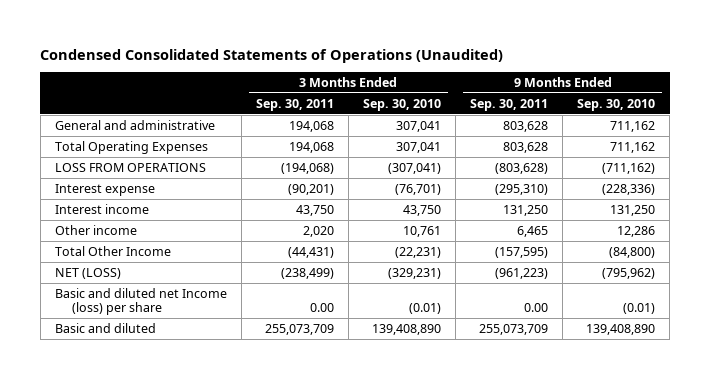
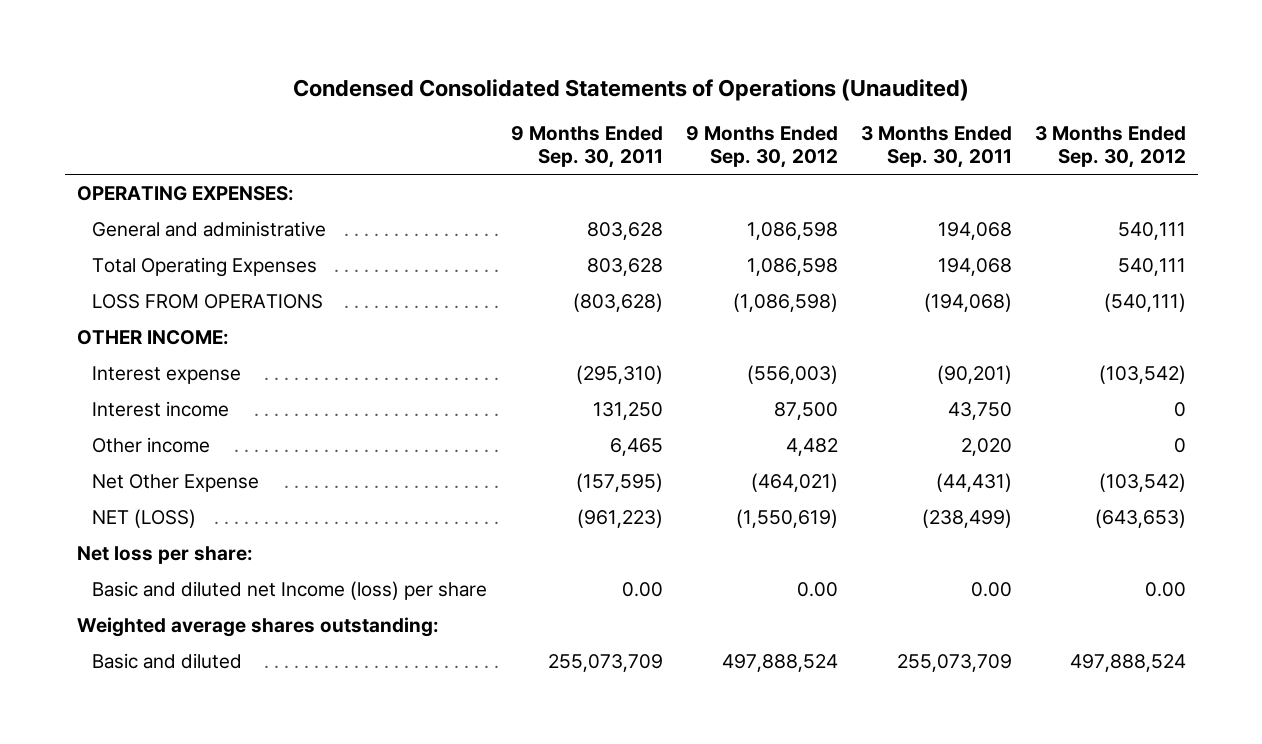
- | 3 Months Ended Sep. 30, 2011 | 3 Months Ended Sep. 30, 2010 | 9 Months Ended Sep. 30, 2011 | 9 Months Ended Sep. 30, 2010
+ | 9 Months Ended Sep. 30, 2011 | 9 Months Ended Sep. 30, 2012 | 3 Months Ended Sep. 30, 2011 | 3 Months Ended Sep. 30, 2012
+ OPERATING EXPENSES:
+ OTHER INCOME:
- Total Other Income | (44,431) | (22,231) | (157,595) | (84,800)
+ Net Other Expense | (157,595) | (464,021) | (44,431) | (103,542)
+ Net loss per share:
+ Weighted average shares outstanding:

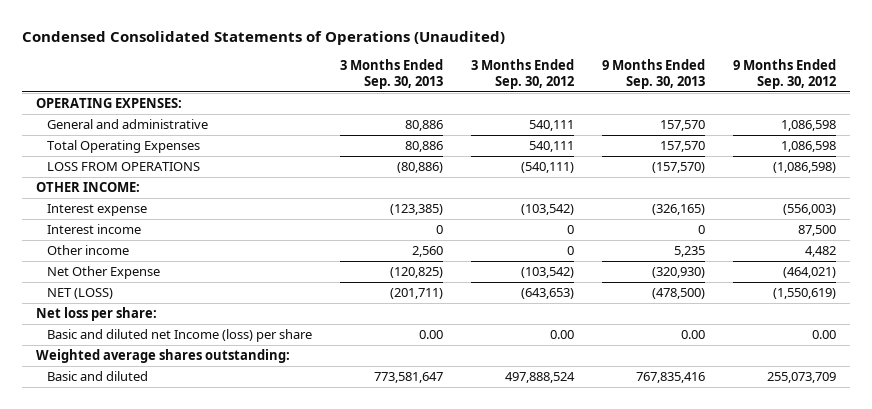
- | 9 Months Ended Sep. 30, 2011 | 9 Months Ended Sep. 30, 2012 | 3 Months Ended Sep. 30, 2011 | 3 Months Ended Sep. 30, 2012
+ | 3 Months Ended Sep. 30, 2013 | 3 Months Ended Sep. 30, 2012 | 9 Months Ended Sep. 30, 2013 | 9 Months Ended Sep. 30, 2012
- Basic and diluted | 255,073,709 | 497,888,524 | 255,073,709 | 497,888,524
+ Basic and diluted | 773,581,647 | 497,888,524 | 767,835,416 | 255,073,709

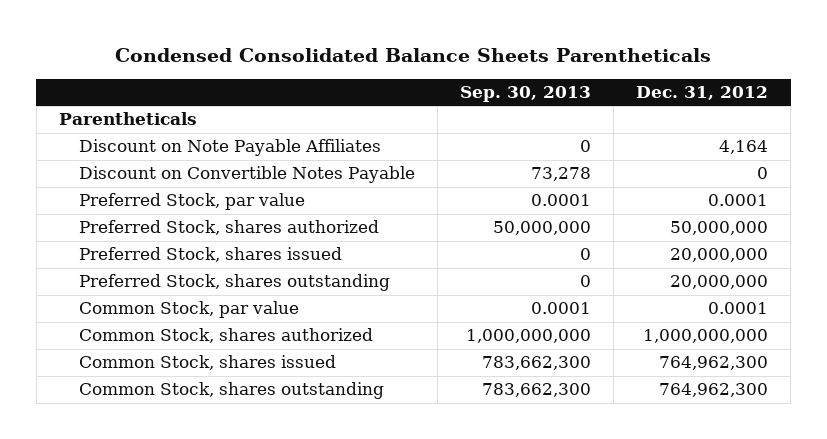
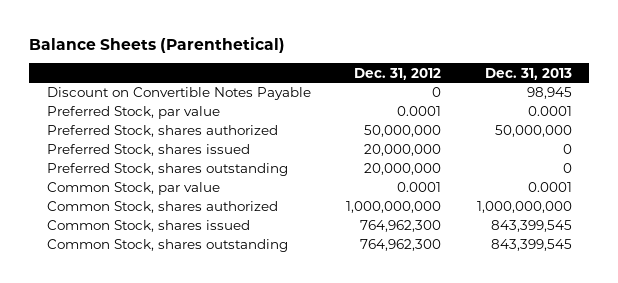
- Condensed Consolidated Balance Sheets Parentheticals
+ Balance Sheets (Parenthetical)
- | Sep. 30, 2013 | Dec. 31, 2012
+ | Dec. 31, 2012 | Dec. 31, 2013
- Parentheticals
- Discount on Note Payable Affiliates | 0 | 4,164

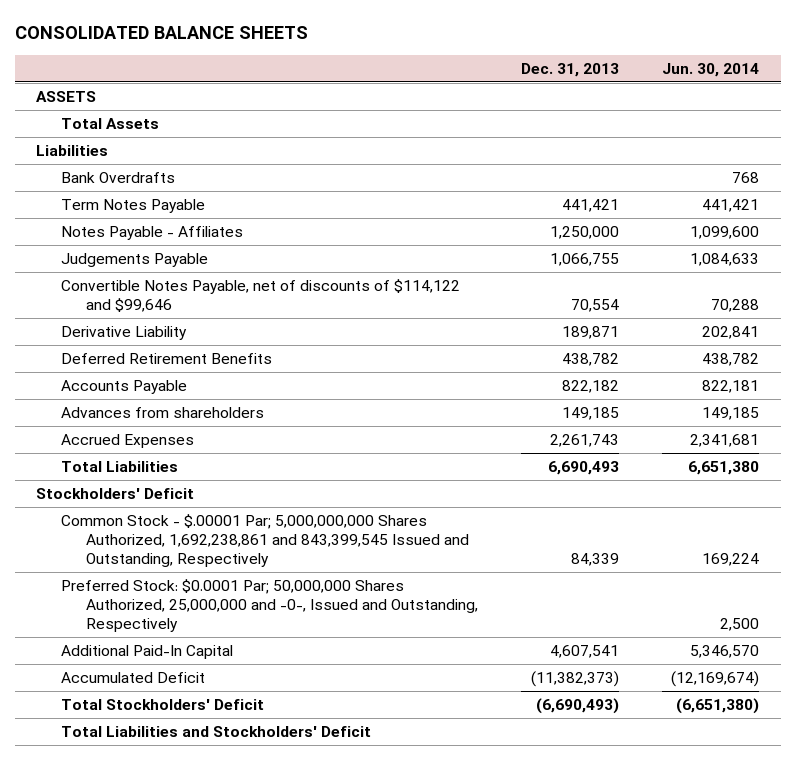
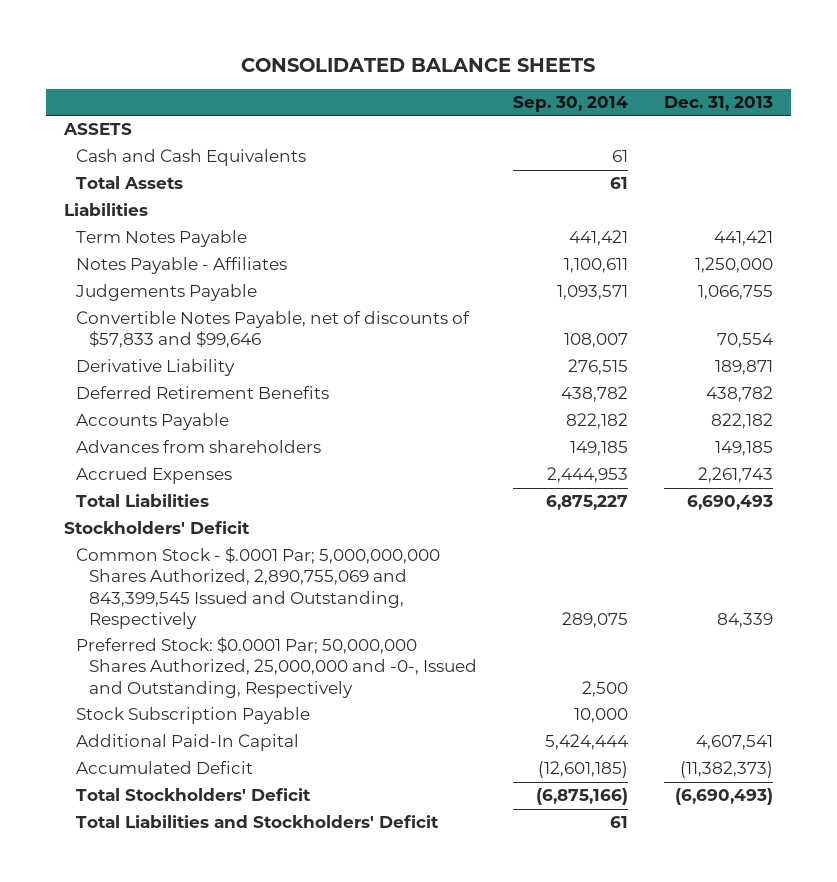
- | Dec. 31, 2013 | Jun. 30, 2014
+ | Sep. 30, 2014 | Dec. 31, 2013
+ Cash and Cash Equivalents | 61 |
- Bank Overdrafts | | 768
- Convertible Notes Payable, net of discounts of $114,122 and $99,646 | 70,554 | 70,288
+ Convertible Notes Payable, net of discounts of $57,833 and $99,646 | 108,007 | 70,554
- Common Stock - $.00001 Par; 5,000,000,000 Shares Authorized, 1,692,238,861 and 843,399,545 Issued and Outstanding, Respectively | 84,339 | 169,224
+ Common Stock - $.0001 Par; 5,000,000,000 Shares Authorized, 2,890,755,069 and 843,399,545 Issued and Outstanding, Respectively | 289,075 | 84,339
+ Stock Subscription Payable | 10,000 |

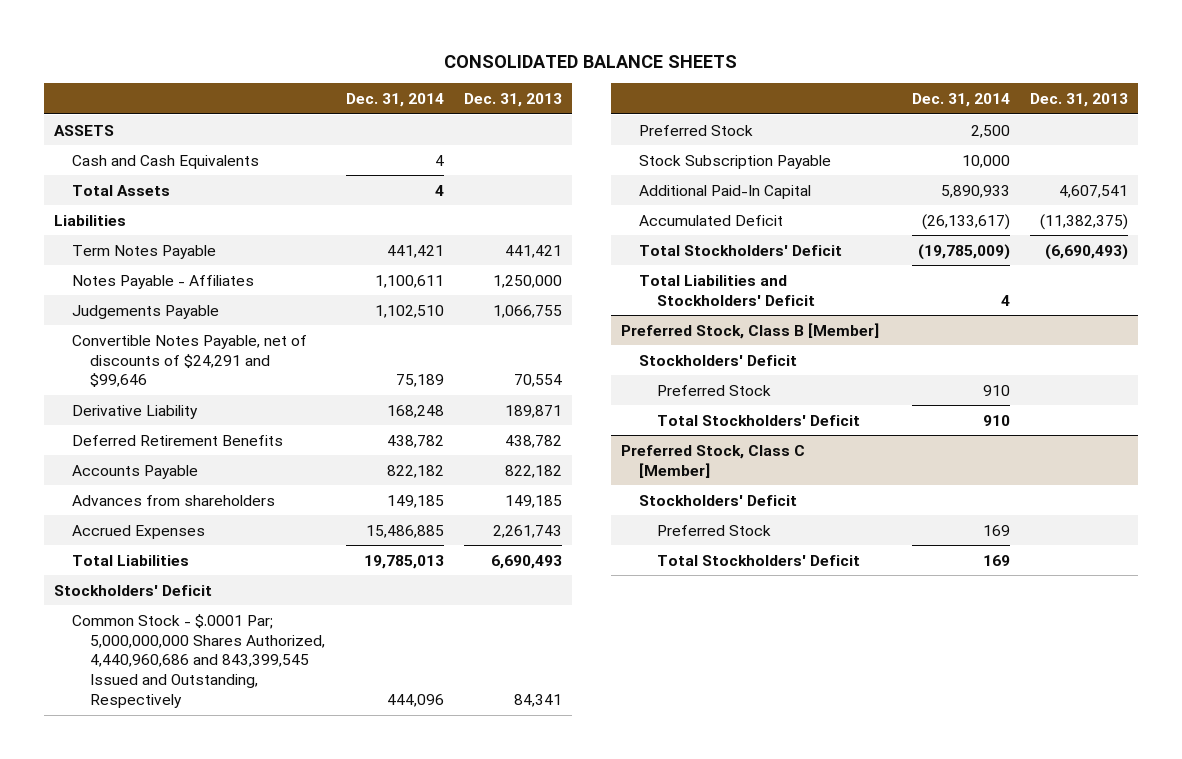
- | Sep. 30, 2014 | Dec. 31, 2013
+ | Dec. 31, 2014 | Dec. 31, 2013
- Convertible Notes Payable, net of discounts of $57,833 and $99,646 | 108,007 | 70,554
+ Convertible Notes Payable, net of discounts of $24,291 and $99,646 | 75,189 | 70,554
- Common Stock - $.0001 Par; 5,000,000,000 Shares Authorized, 2,890,755,069 and 843,399,545 Issued and Outstanding, Respectively | 289,075 | 84,339
- Preferred Stock: $0.0001 Par; 50,000,000 Shares Authorized, 25,000,000 and -0-, Issued and Outstanding, Respectively | 2,500 |
+ Common Stock - $.0001 Par; 5,000,000,000 Shares Authorized, 4,440,960,686 and 843,399,545 Issued and Outstanding, Respectively | 444,096 | 84,341
+ Preferred Stock | 2,500 |
- Accumulated Deficit | (12,601,185) | (11,382,373)
+ Accumulated Deficit | (26,133,617) | (11,382,375)
+ Preferred Stock, Class B [Member]
+ Stockholders' Deficit
+ Preferred Stock | 910 |
+ Total Stockholders' Deficit | 910 |
+ Preferred Stock, Class C [Member]
+ Stockholders' Deficit
+ Preferred Stock | 169 |
+ Total Stockholders' Deficit | 169 |

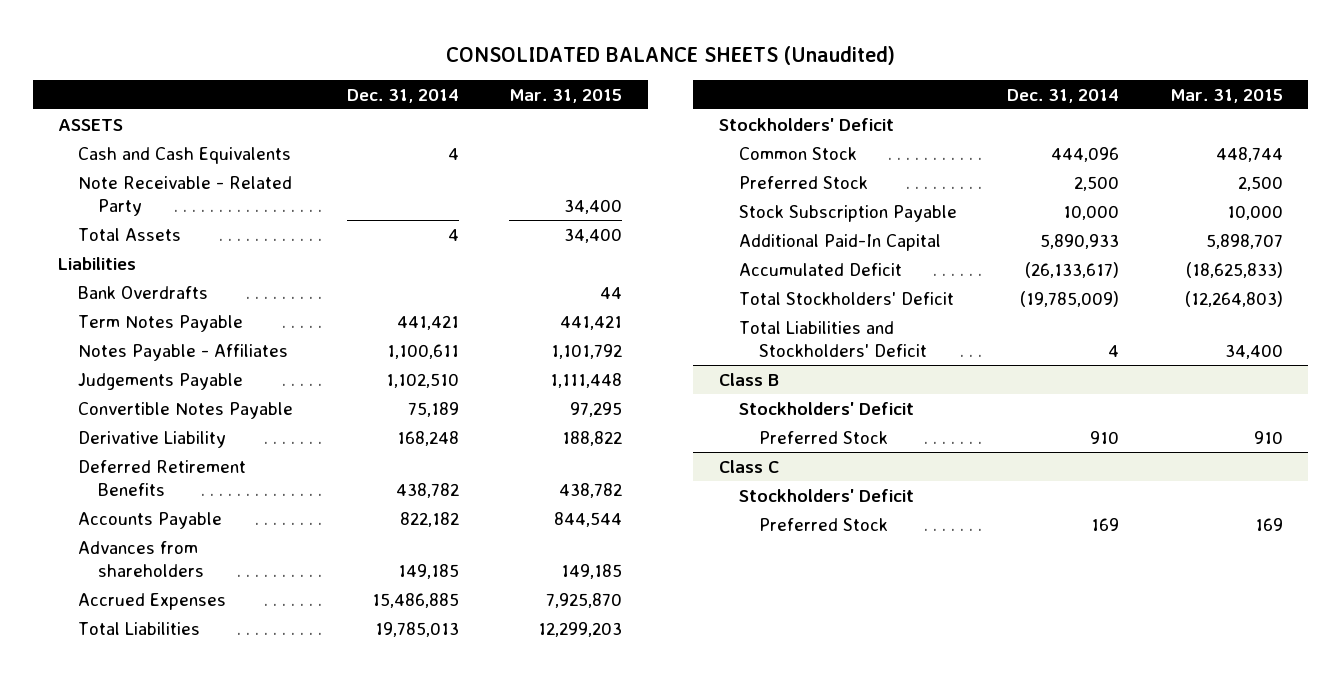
- CONSOLIDATED BALANCE SHEETS
+ CONSOLIDATED BALANCE SHEETS (Unaudited)
- | Dec. 31, 2014 | Dec. 31, 2013
+ | Dec. 31, 2014 | Mar. 31, 2015
+ Note Receivable - Related Party | | 34,400
+ Bank Overdrafts | | 44
- Convertible Notes Payable, net of discounts of $24,291 and $99,646 | 75,189 | 70,554
+ Convertible Notes Payable | 75,189 | 97,295
- Common Stock - $.0001 Par; 5,000,000,000 Shares Authorized, 4,440,960,686 and 843,399,545 Issued and Outstanding, Respectively | 444,096 | 84,341
+ Common Stock | 444,096 | 448,744
- Preferred Stock, Class B [Member]
+ Class B
- Total Stockholders' Deficit | 910 |
- Preferred Stock, Class C [Member]
+ Class C
- Total Stockholders' Deficit | 169 |

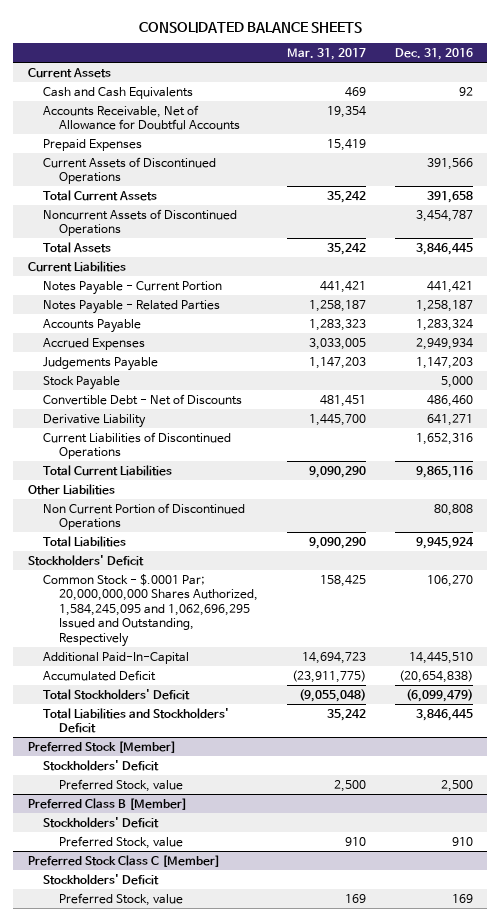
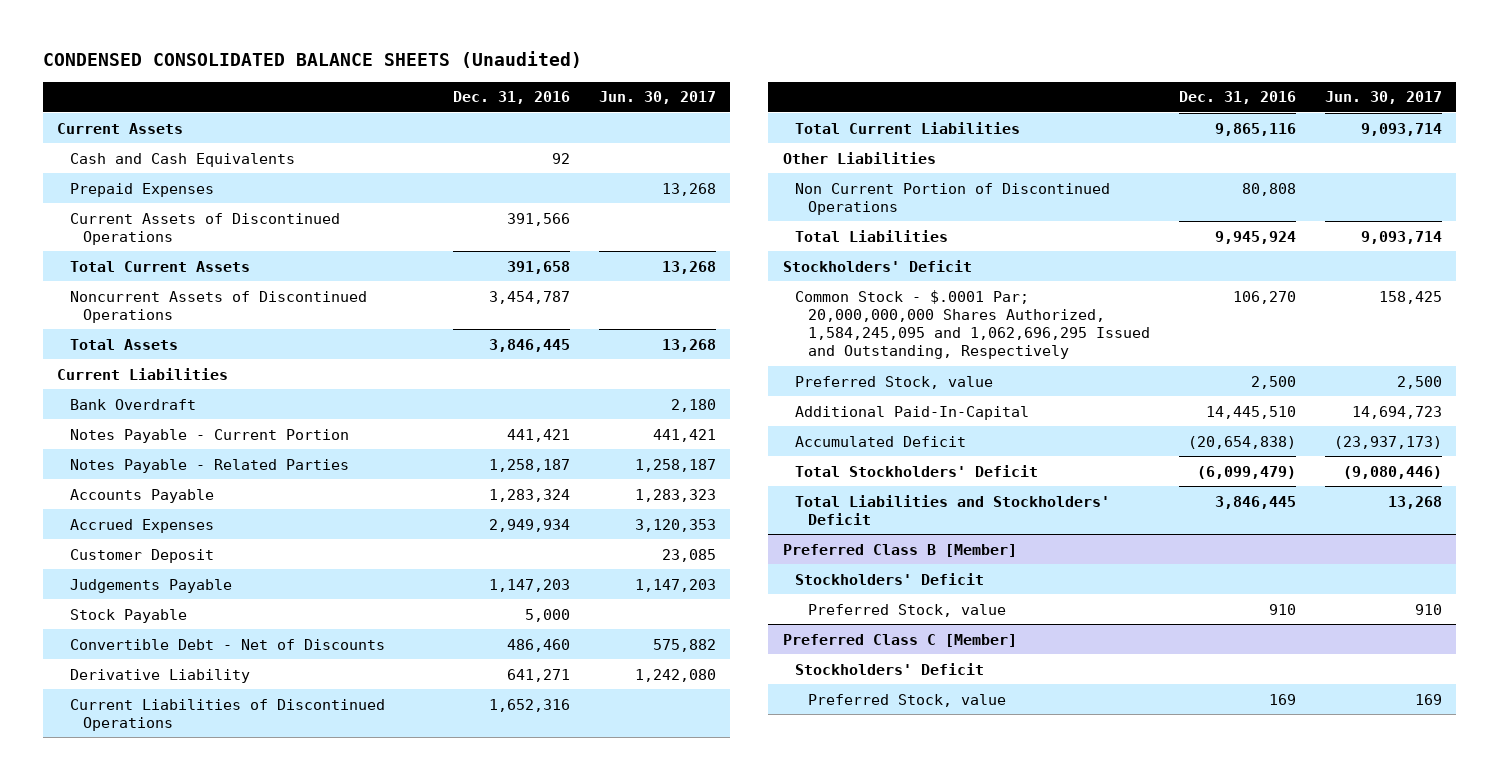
- CONSOLIDATED BALANCE SHEETS
+ CONDENSED CONSOLIDATED BALANCE SHEETS (Unaudited)
- | Mar. 31, 2017 | Dec. 31, 2016
+ | Dec. 31, 2016 | Jun. 30, 2017
- Accounts Receivable, Net of Allowance for Doubtful Accounts | 19,354 |
+ Bank Overdraft | | 2,180
+ Customer Deposit | | 23,085
+ Preferred Stock, value | 2,500 | 2,500
- Preferred Stock [Member]
- Stockholders' Deficit
- Preferred Stock, value | 2,500 | 2,500
- Preferred Stock Class C [Member]
+ Preferred Class C [Member]

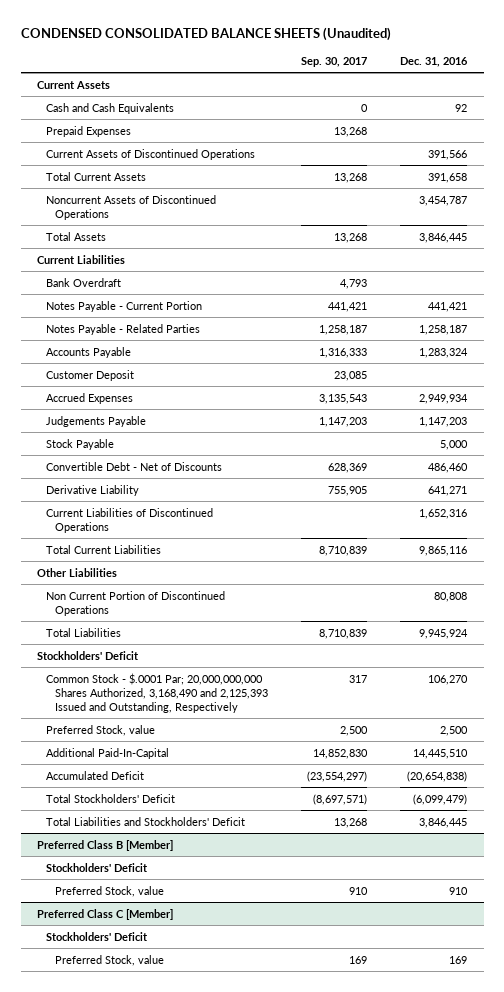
- | Dec. 31, 2016 | Jun. 30, 2017
+ | Sep. 30, 2017 | Dec. 31, 2016
moved down: Accrued Expenses | 3,135,543 | 2,949,934
- Common Stock - $.0001 Par; 20,000,000,000 Shares Authorized, 1,584,245,095 and 1,062,696,295 Issued and Outstanding, Respectively | 106,270 | 158,425
+ Common Stock - $.0001 Par; 20,000,000,000 Shares Authorized, 3,168,490 and 2,125,393 Issued and Outstanding, Respectively | 317 | 106,270

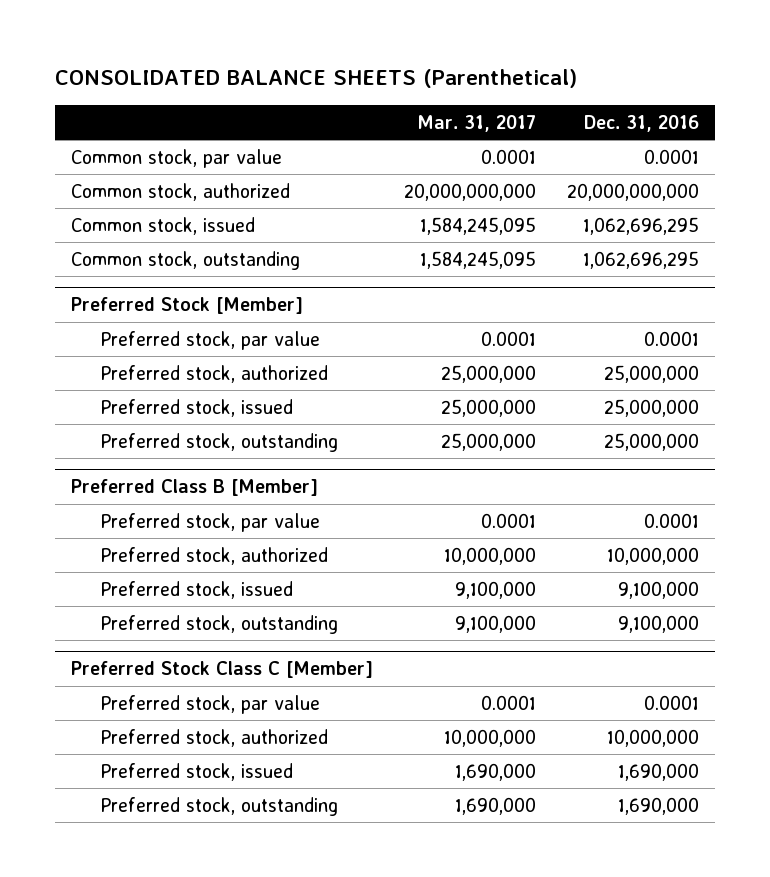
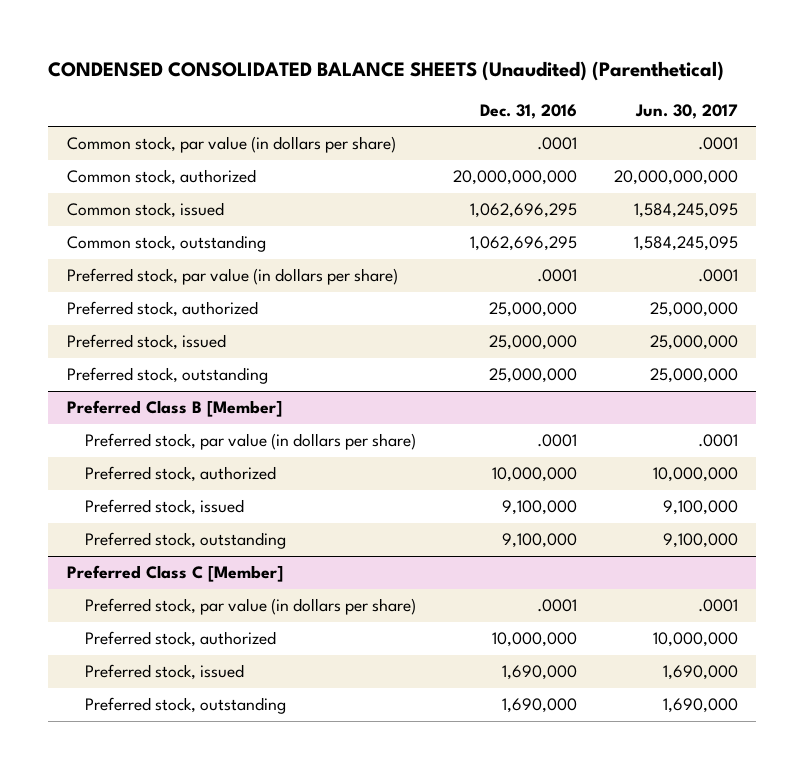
- CONSOLIDATED BALANCE SHEETS (Parenthetical)
+ CONDENSED CONSOLIDATED BALANCE SHEETS (Unaudited) (Parenthetical)
- | Mar. 31, 2017 | Dec. 31, 2016
+ | Dec. 31, 2016 | Jun. 30, 2017
- Common stock, par value | 0.0001 | 0.0001
+ Common stock, par value (in dollars per share) | .0001 | .0001
- Preferred Stock [Member]
- Preferred stock, par value | 0.0001 | 0.0001
+ Preferred stock, par value (in dollars per share) | .0001 | .0001
@ Preferred Class B [Member]
- Preferred stock, par value | 0.0001 | 0.0001
+ Preferred stock, par value (in dollars per share) | .0001 | .0001
- Preferred Stock Class C [Member]
- Preferred stock, par value | 0.0001 | 0.0001
+ Preferred Class C [Member]
+ Preferred stock, par value (in dollars per share) | .0001 | .0001

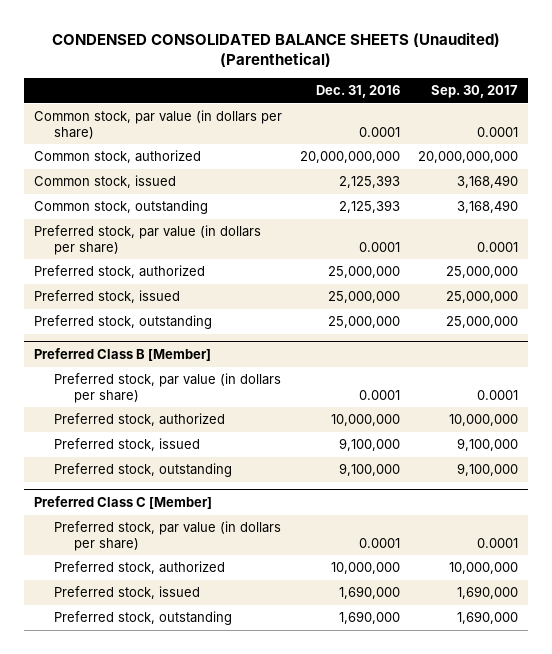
- | Dec. 31, 2016 | Jun. 30, 2017
+ | Dec. 31, 2016 | Sep. 30, 2017
- Common stock, par value (in dollars per share) | .0001 | .0001
+ Common stock, par value (in dollars per share) | 0.0001 | 0.0001
- Common stock, issued | 1,062,696,295 | 1,584,245,095
- Common stock, outstanding | 1,062,696,295 | 1,584,245,095
- Preferred stock, par value (in dollars per share) | .0001 | .0001
+ Common stock, issued | 2,125,393 | 3,168,490
+ Common stock, outstanding | 2,125,393 | 3,168,490
+ Preferred stock, par value (in dollars per share) | 0.0001 | 0.0001
@ Preferred Class B [Member]
- Preferred stock, par value (in dollars per share) | .0001 | .0001
+ Preferred stock, par value (in dollars per share) | 0.0001 | 0.0001
@ Preferred Class C [Member]
- Preferred stock, par value (in dollars per share) | .0001 | .0001
+ Preferred stock, par value (in dollars per share) | 0.0001 | 0.0001

